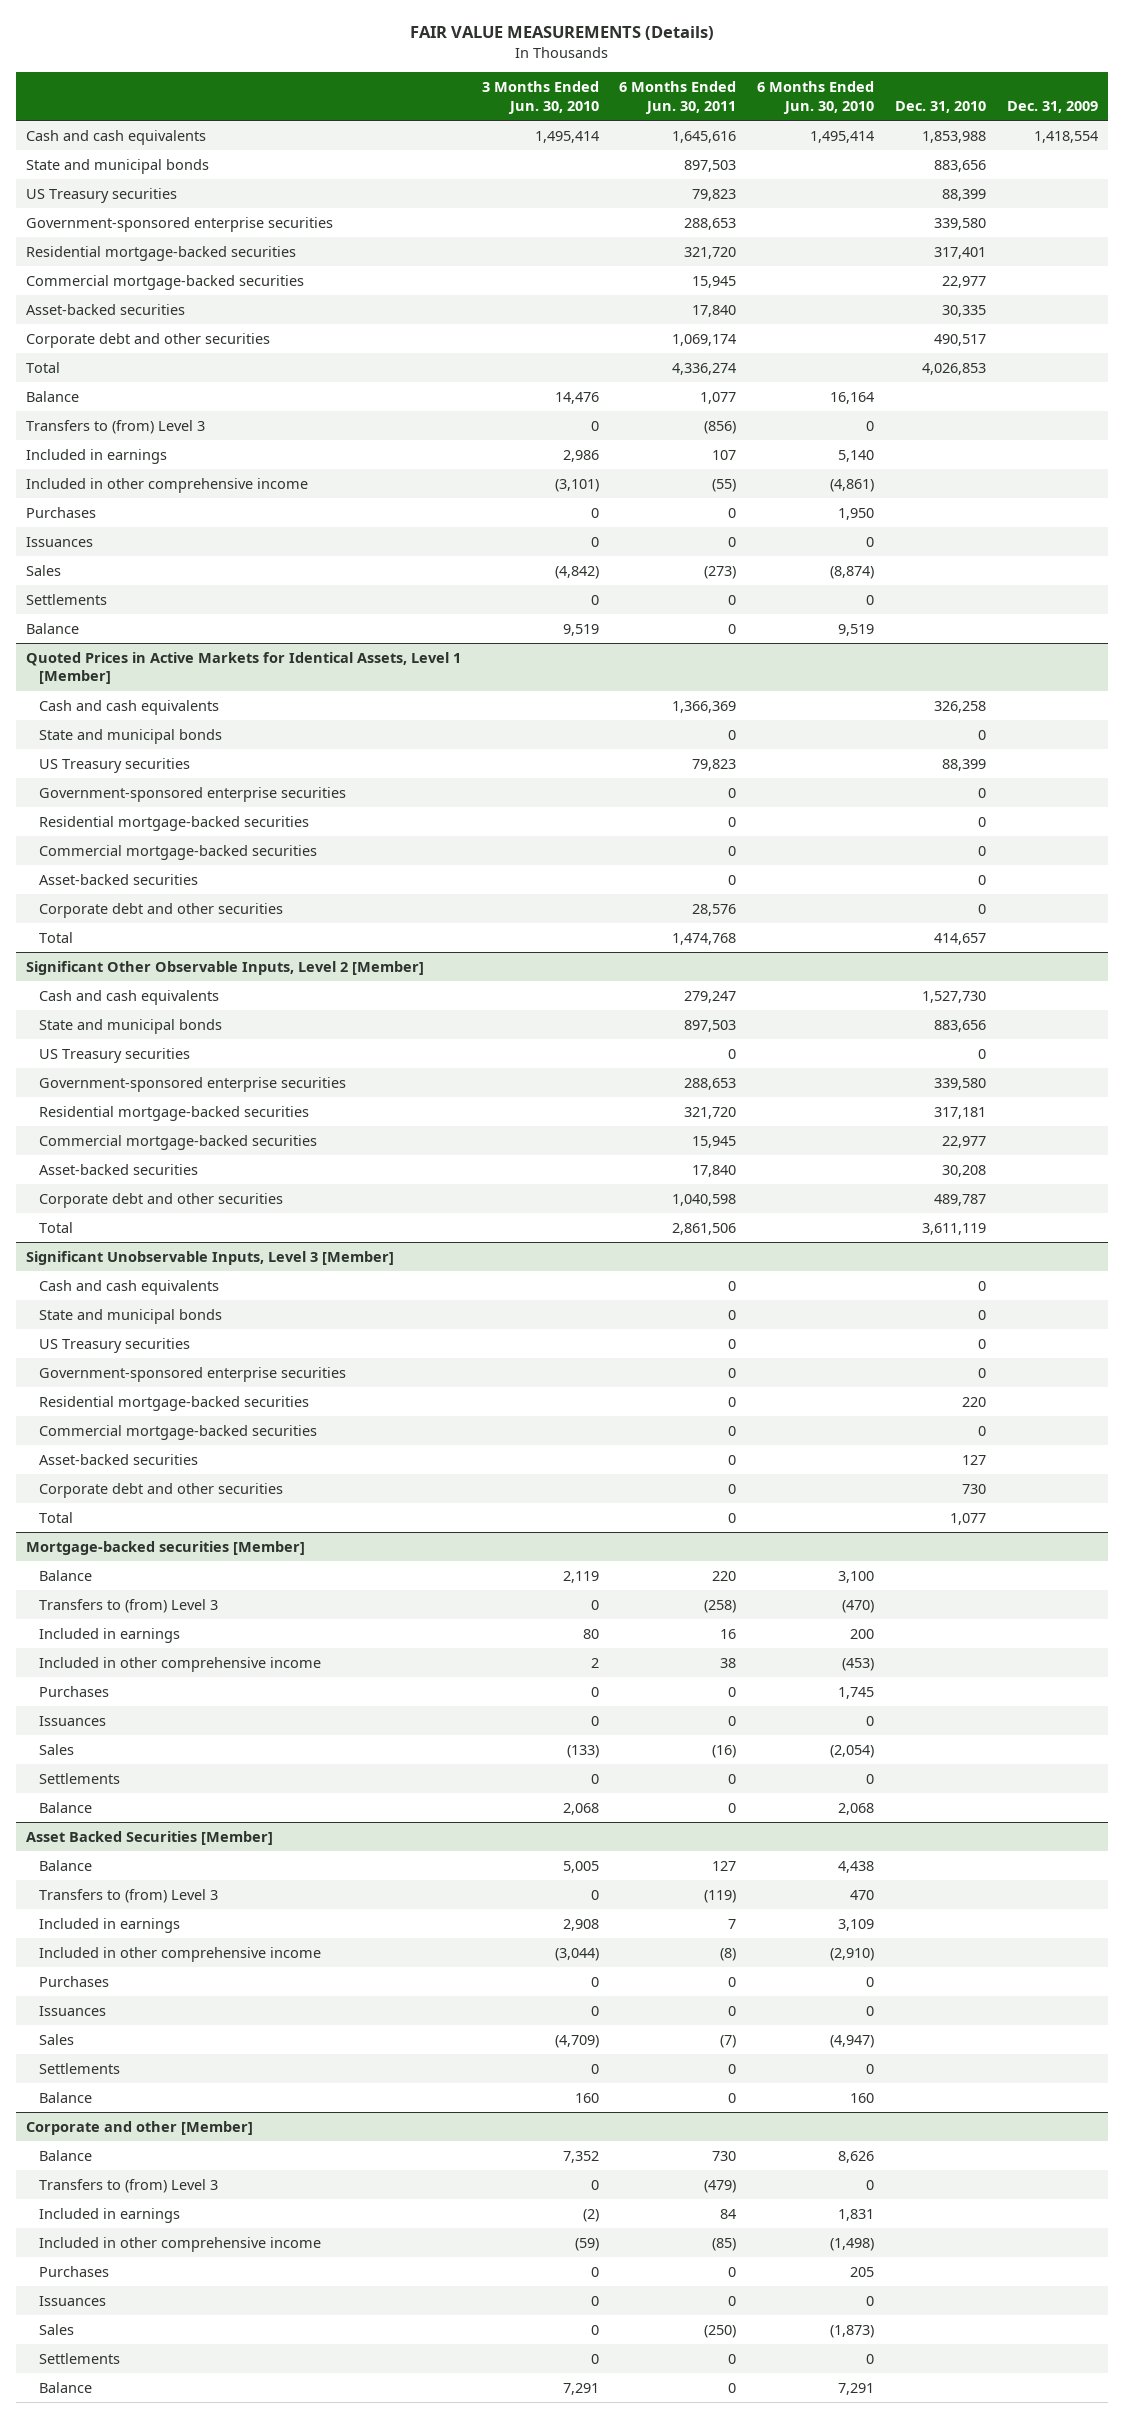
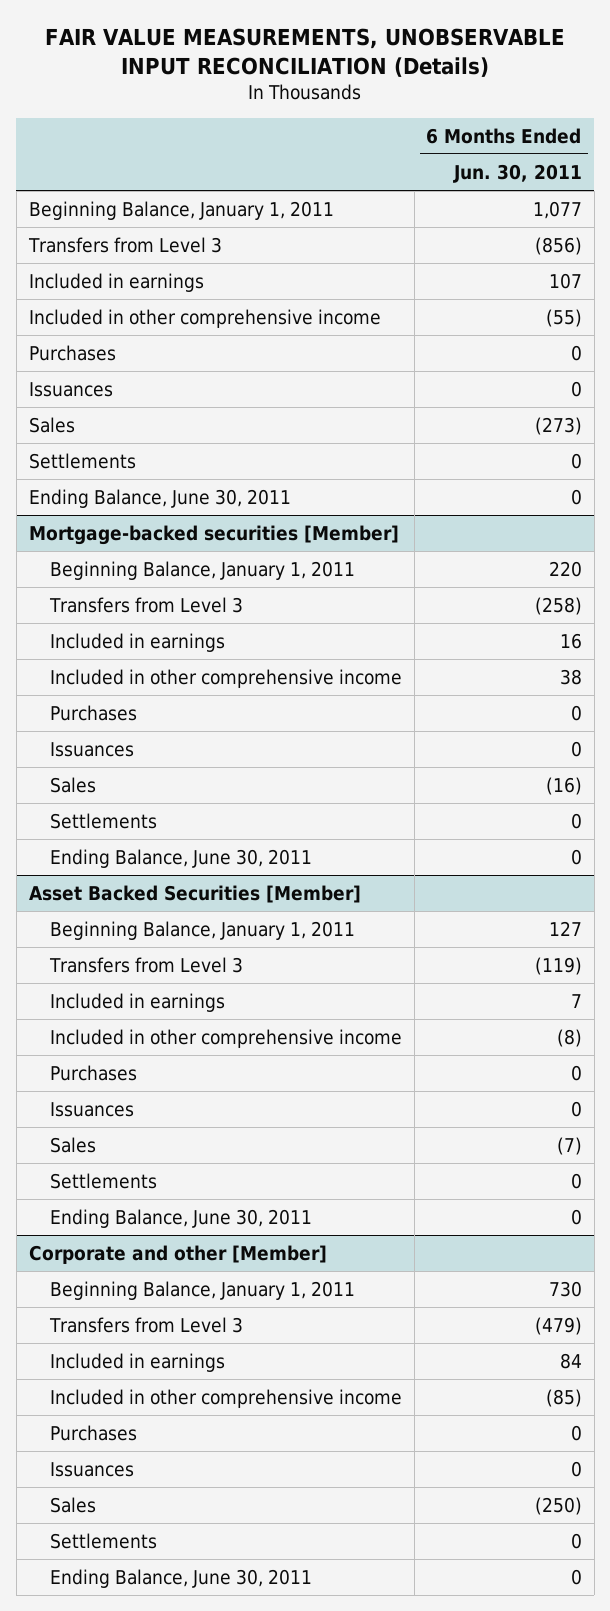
- FAIR VALUE MEASUREMENTS (Details)
+ FAIR VALUE MEASUREMENTS, UNOBSERVABLE INPUT RECONCILIATION (Details)
- | 3 Months Ended Jun. 30, 2010 | 6 Months Ended Jun. 30, 2011 | 6 Months Ended Jun. 30, 2010 | Dec. 31, 2010 | Dec. 31, 2009
+ | 6 Months Ended Jun. 30, 2011
- Cash and cash equivalents | 1,495,414 | 1,645,616 | 1,495,414 | 1,853,988 | 1,418,554
- State and municipal bonds | | 897,503 | | 883,656 |
- US Treasury securities | | 79,823 | | 88,399 |
- Government-sponsored enterprise securities | | 288,653 | | 339,580 |
- Residential mortgage-backed securities | | 321,720 | | 317,401 |
- Commercial mortgage-backed securities | | 15,945 | | 22,977 |
- Asset-backed securities | | 17,840 | | 30,335 |
- Corporate debt and other securities | | 1,069,174 | | 490,517 |
- Total | | 4,336,274 | | 4,026,853 |
- Balance | 14,476 | 1,077 | 16,164 | |
- Transfers to (from) Level 3 | 0 | (856) | 0 | |
+ Beginning Balance, January 1, 2011 | 1,077
+ Transfers from Level 3 | (856)
- Balance | 9,519 | 0 | 9,519 | |
- Quoted Prices in Active Markets for Identical Assets, Level 1 [Member]
- Cash and cash equivalents | | 1,366,369 | | 326,258 |
- State and municipal bonds | | 0 | | 0 |
- US Treasury securities | | 79,823 | | 88,399 |
- Government-sponsored enterprise securities | | 0 | | 0 |
- Residential mortgage-backed securities | | 0 | | 0 |
- Commercial mortgage-backed securities | | 0 | | 0 |
- Asset-backed securities | | 0 | | 0 |
- Corporate debt and other securities | | 28,576 | | 0 |
- Total | | 1,474,768 | | 414,657 |
- Significant Other Observable Inputs, Level 2 [Member]
- Cash and cash equivalents | | 279,247 | | 1,527,730 |
- State and municipal bonds | | 897,503 | | 883,656 |
- US Treasury securities | | 0 | | 0 |
- Government-sponsored enterprise securities | | 288,653 | | 339,580 |
- Residential mortgage-backed securities | | 321,720 | | 317,181 |
- Commercial mortgage-backed securities | | 15,945 | | 22,977 |
- Asset-backed securities | | 17,840 | | 30,208 |
- Corporate debt and other securities | | 1,040,598 | | 489,787 |
- Total | | 2,861,506 | | 3,611,119 |
- Significant Unobservable Inputs, Level 3 [Member]
- Cash and cash equivalents | | 0 | | 0 |
- State and municipal bonds | | 0 | | 0 |
- US Treasury securities | | 0 | | 0 |
- Government-sponsored enterprise securities | | 0 | | 0 |
- Residential mortgage-backed securities | | 0 | | 220 |
- Commercial mortgage-backed securities | | 0 | | 0 |
- Asset-backed securities | | 0 | | 127 |
- Corporate debt and other securities | | 0 | | 730 |
- Total | | 0 | | 1,077 |
+ Ending Balance, June 30, 2011 | 0
@ Mortgage-backed securities [Member]
- Balance | 2,119 | 220 | 3,100 | |
- Transfers to (from) Level 3 | 0 | (258) | (470) | |
+ Beginning Balance, January 1, 2011 | 220
+ Transfers from Level 3 | (258)
- Balance | 2,068 | 0 | 2,068 | |
+ Ending Balance, June 30, 2011 | 0
@ Asset Backed Securities [Member]
- Balance | 5,005 | 127 | 4,438 | |
- Transfers to (from) Level 3 | 0 | (119) | 470 | |
+ Beginning Balance, January 1, 2011 | 127
+ Transfers from Level 3 | (119)
- Balance | 160 | 0 | 160 | |
+ Ending Balance, June 30, 2011 | 0
@ Corporate and other [Member]
- Balance | 7,352 | 730 | 8,626 | |
- Transfers to (from) Level 3 | 0 | (479) | 0 | |
+ Beginning Balance, January 1, 2011 | 730
+ Transfers from Level 3 | (479)
- Balance | 7,291 | 0 | 7,291 | |
+ Ending Balance, June 30, 2011 | 0

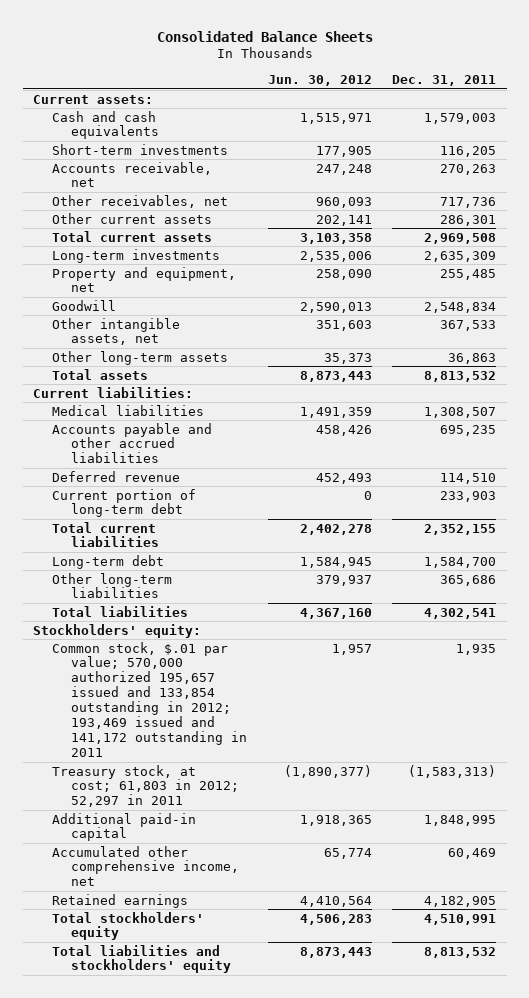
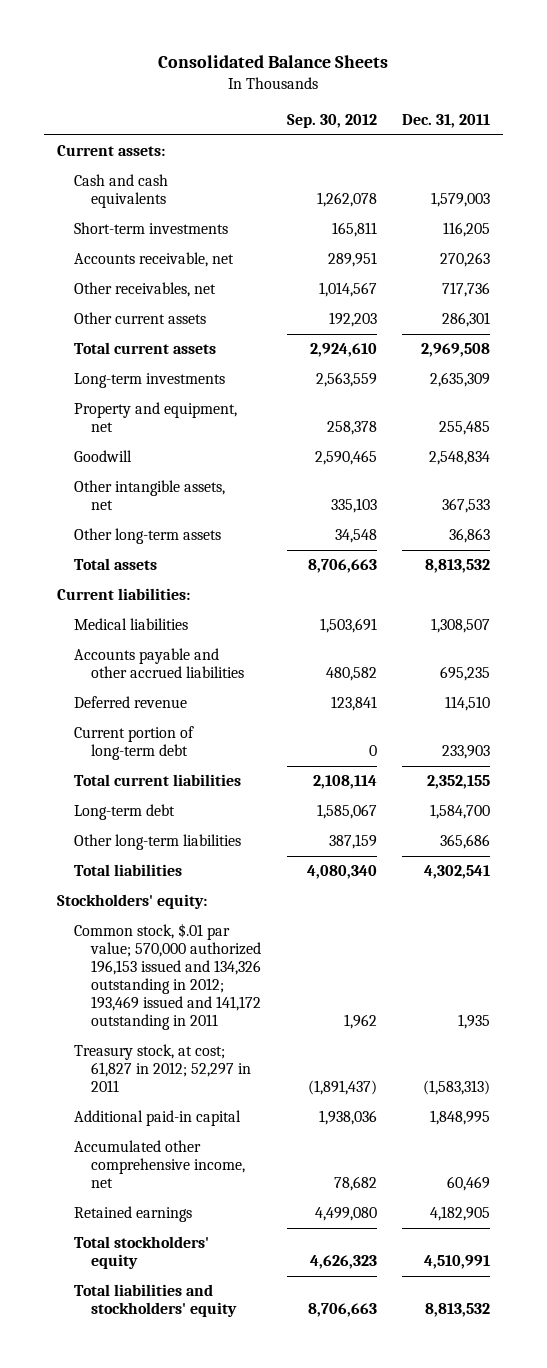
- | Jun. 30, 2012 | Dec. 31, 2011
+ | Sep. 30, 2012 | Dec. 31, 2011
- Common stock, $.01 par value; 570,000 authorized 195,657 issued and 133,854 outstanding in 2012; 193,469 issued and 141,172 outstanding in 2011 | 1,957 | 1,935
- Treasury stock, at cost; 61,803 in 2012; 52,297 in 2011 | (1,890,377) | (1,583,313)
+ Common stock, $.01 par value; 570,000 authorized 196,153 issued and 134,326 outstanding in 2012; 193,469 issued and 141,172 outstanding in 2011 | 1,962 | 1,935
+ Treasury stock, at cost; 61,827 in 2012; 52,297 in 2011 | (1,891,437) | (1,583,313)

